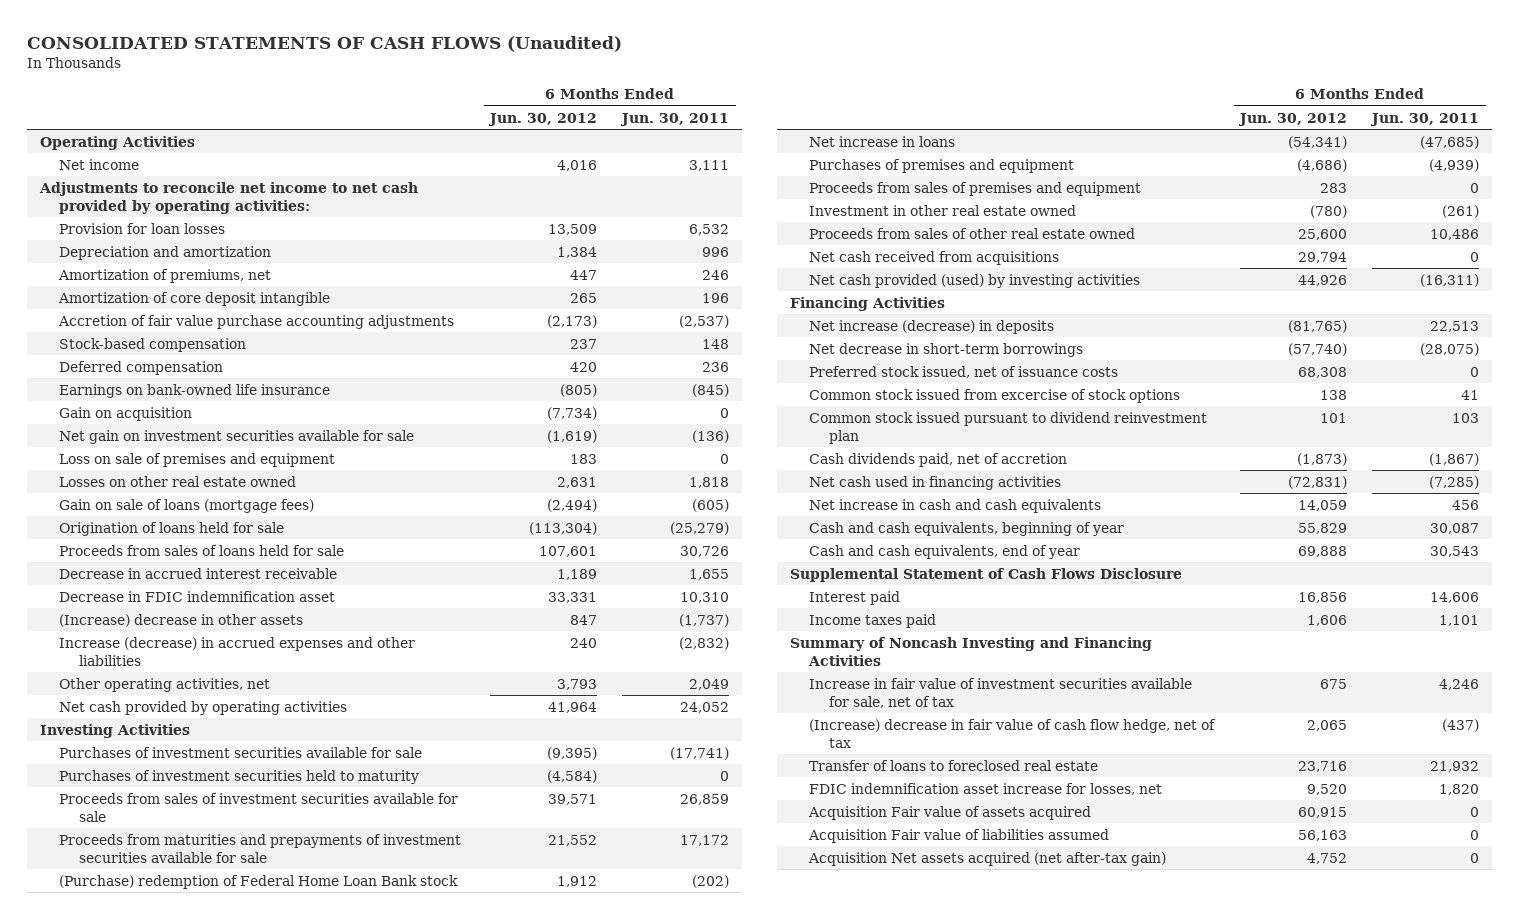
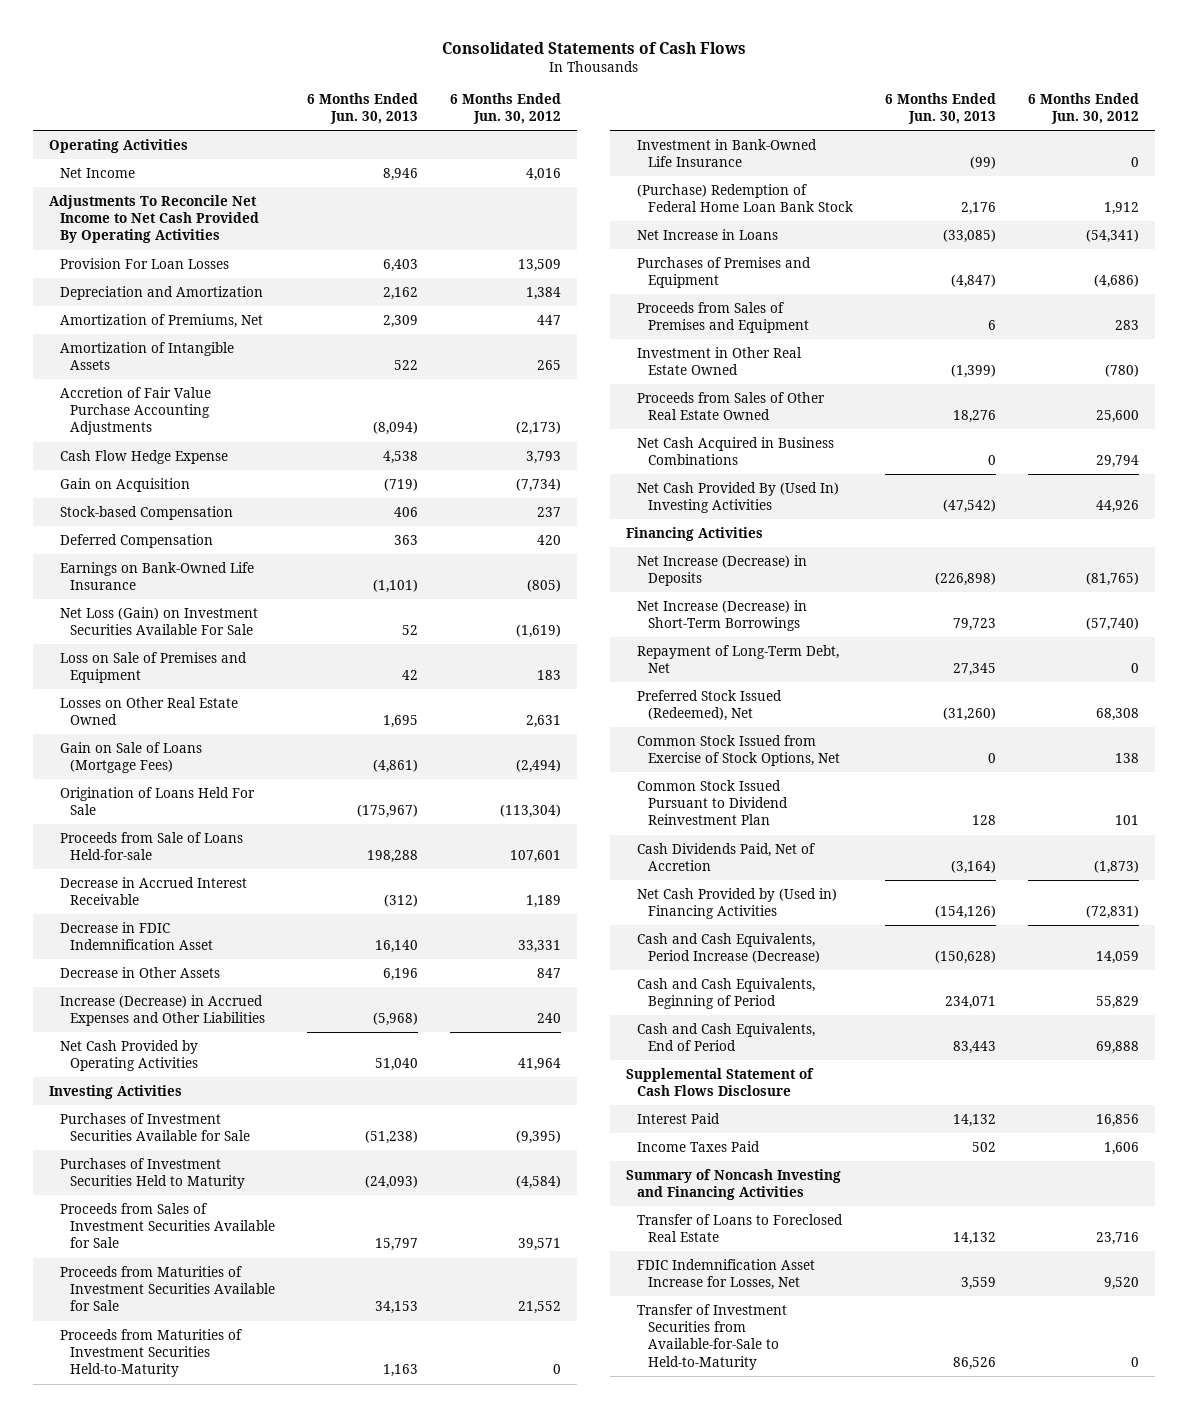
- CONSOLIDATED STATEMENTS OF CASH FLOWS (Unaudited)
+ Consolidated Statements of Cash Flows
- | 6 Months Ended Jun. 30, 2012 | 6 Months Ended Jun. 30, 2011
+ | 6 Months Ended Jun. 30, 2013 | 6 Months Ended Jun. 30, 2012
- Net income | 4,016 | 3,111
- Adjustments to reconcile net income to net cash provided by operating activities:
- Provision for loan losses | 13,509 | 6,532
- Depreciation and amortization | 1,384 | 996
- Amortization of premiums, net | 447 | 246
- Amortization of core deposit intangible | 265 | 196
- Accretion of fair value purchase accounting adjustments | (2,173) | (2,537)
- Stock-based compensation | 237 | 148
- Deferred compensation | 420 | 236
- Earnings on bank-owned life insurance | (805) | (845)
- Gain on acquisition | (7,734) | 0
- Net gain on investment securities available for sale | (1,619) | (136)
- Loss on sale of premises and equipment | 183 | 0
- Losses on other real estate owned | 2,631 | 1,818
- Gain on sale of loans (mortgage fees) | (2,494) | (605)
- Origination of loans held for sale | (113,304) | (25,279)
- Proceeds from sales of loans held for sale | 107,601 | 30,726
- Decrease in accrued interest receivable | 1,189 | 1,655
- Decrease in FDIC indemnification asset | 33,331 | 10,310
- (Increase) decrease in other assets | 847 | (1,737)
- Increase (decrease) in accrued expenses and other liabilities | 240 | (2,832)
- Other operating activities, net | 3,793 | 2,049
- Net cash provided by operating activities | 41,964 | 24,052
+ Net Income | 8,946 | 4,016
+ Adjustments To Reconcile Net Income to Net Cash Provided By Operating Activities
+ Provision For Loan Losses | 6,403 | 13,509
+ Depreciation and Amortization | 2,162 | 1,384
+ Amortization of Premiums, Net | 2,309 | 447
+ Amortization of Intangible Assets | 522 | 265
+ Accretion of Fair Value Purchase Accounting Adjustments | (8,094) | (2,173)
+ Cash Flow Hedge Expense | 4,538 | 3,793
+ Gain on Acquisition | (719) | (7,734)
+ Stock-based Compensation | 406 | 237
+ Deferred Compensation | 363 | 420
+ Earnings on Bank-Owned Life Insurance | (1,101) | (805)
+ Net Loss (Gain) on Investment Securities Available For Sale | 52 | (1,619)
+ Loss on Sale of Premises and Equipment | 42 | 183
+ Losses on Other Real Estate Owned | 1,695 | 2,631
+ Gain on Sale of Loans (Mortgage Fees) | (4,861) | (2,494)
+ Origination of Loans Held For Sale | (175,967) | (113,304)
+ Proceeds from Sale of Loans Held-for-sale | 198,288 | 107,601
+ Decrease in Accrued Interest Receivable | (312) | 1,189
+ Decrease in FDIC Indemnification Asset | 16,140 | 33,331
+ Decrease in Other Assets | 6,196 | 847
+ Increase (Decrease) in Accrued Expenses and Other Liabilities | (5,968) | 240
+ Net Cash Provided by Operating Activities | 51,040 | 41,964
- Purchases of investment securities available for sale | (9,395) | (17,741)
- Purchases of investment securities held to maturity | (4,584) | 0
- Proceeds from sales of investment securities available for sale | 39,571 | 26,859
- Proceeds from maturities and prepayments of investment securities available for sale | 21,552 | 17,172
- (Purchase) redemption of Federal Home Loan Bank stock | 1,912 | (202)
- Net increase in loans | (54,341) | (47,685)
- Purchases of premises and equipment | (4,686) | (4,939)
- Proceeds from sales of premises and equipment | 283 | 0
- Investment in other real estate owned | (780) | (261)
- Proceeds from sales of other real estate owned | 25,600 | 10,486
- Net cash received from acquisitions | 29,794 | 0
- Net cash provided (used) by investing activities | 44,926 | (16,311)
+ Purchases of Investment Securities Available for Sale | (51,238) | (9,395)
+ Purchases of Investment Securities Held to Maturity | (24,093) | (4,584)
+ Proceeds from Sales of Investment Securities Available for Sale | 15,797 | 39,571
+ Proceeds from Maturities of Investment Securities Available for Sale | 34,153 | 21,552
+ Proceeds from Maturities of Investment Securities Held-to-Maturity | 1,163 | 0
+ Investment in Bank-Owned Life Insurance | (99) | 0
+ (Purchase) Redemption of Federal Home Loan Bank Stock | 2,176 | 1,912
+ Net Increase in Loans | (33,085) | (54,341)
+ Purchases of Premises and Equipment | (4,847) | (4,686)
+ Proceeds from Sales of Premises and Equipment | 6 | 283
+ Investment in Other Real Estate Owned | (1,399) | (780)
+ Proceeds from Sales of Other Real Estate Owned | 18,276 | 25,600
+ Net Cash Acquired in Business Combinations | 0 | 29,794
+ Net Cash Provided By (Used In) Investing Activities | (47,542) | 44,926
- Net increase (decrease) in deposits | (81,765) | 22,513
- Net decrease in short-term borrowings | (57,740) | (28,075)
- Preferred stock issued, net of issuance costs | 68,308 | 0
- Common stock issued from excercise of stock options | 138 | 41
- Common stock issued pursuant to dividend reinvestment plan | 101 | 103
- Cash dividends paid, net of accretion | (1,873) | (1,867)
- Net cash used in financing activities | (72,831) | (7,285)
- Net increase in cash and cash equivalents | 14,059 | 456
- Cash and cash equivalents, beginning of year | 55,829 | 30,087
- Cash and cash equivalents, end of year | 69,888 | 30,543
+ Net Increase (Decrease) in Deposits | (226,898) | (81,765)
+ Net Increase (Decrease) in Short-Term Borrowings | 79,723 | (57,740)
+ Repayment of Long-Term Debt, Net | 27,345 | 0
+ Preferred Stock Issued (Redeemed), Net | (31,260) | 68,308
+ Common Stock Issued from Exercise of Stock Options, Net | 0 | 138
+ Common Stock Issued Pursuant to Dividend Reinvestment Plan | 128 | 101
+ Cash Dividends Paid, Net of Accretion | (3,164) | (1,873)
+ Net Cash Provided by (Used in) Financing Activities | (154,126) | (72,831)
+ Cash and Cash Equivalents, Period Increase (Decrease) | (150,628) | 14,059
+ Cash and Cash Equivalents, Beginning of Period | 234,071 | 55,829
+ Cash and Cash Equivalents, End of Period | 83,443 | 69,888
- Interest paid | 16,856 | 14,606
- Income taxes paid | 1,606 | 1,101
+ Interest Paid | 14,132 | 16,856
+ Income Taxes Paid | 502 | 1,606
- Increase in fair value of investment securities available for sale, net of tax | 675 | 4,246
- (Increase) decrease in fair value of cash flow hedge, net of tax | 2,065 | (437)
- Transfer of loans to foreclosed real estate | 23,716 | 21,932
- FDIC indemnification asset increase for losses, net | 9,520 | 1,820
- Acquisition Fair value of assets acquired | 60,915 | 0
- Acquisition Fair value of liabilities assumed | 56,163 | 0
- Acquisition Net assets acquired (net after-tax gain) | 4,752 | 0
+ Transfer of Loans to Foreclosed Real Estate | 14,132 | 23,716
+ FDIC Indemnification Asset Increase for Losses, Net | 3,559 | 9,520
+ Transfer of Investment Securities from Available-for-Sale to Held-to-Maturity | 86,526 | 0

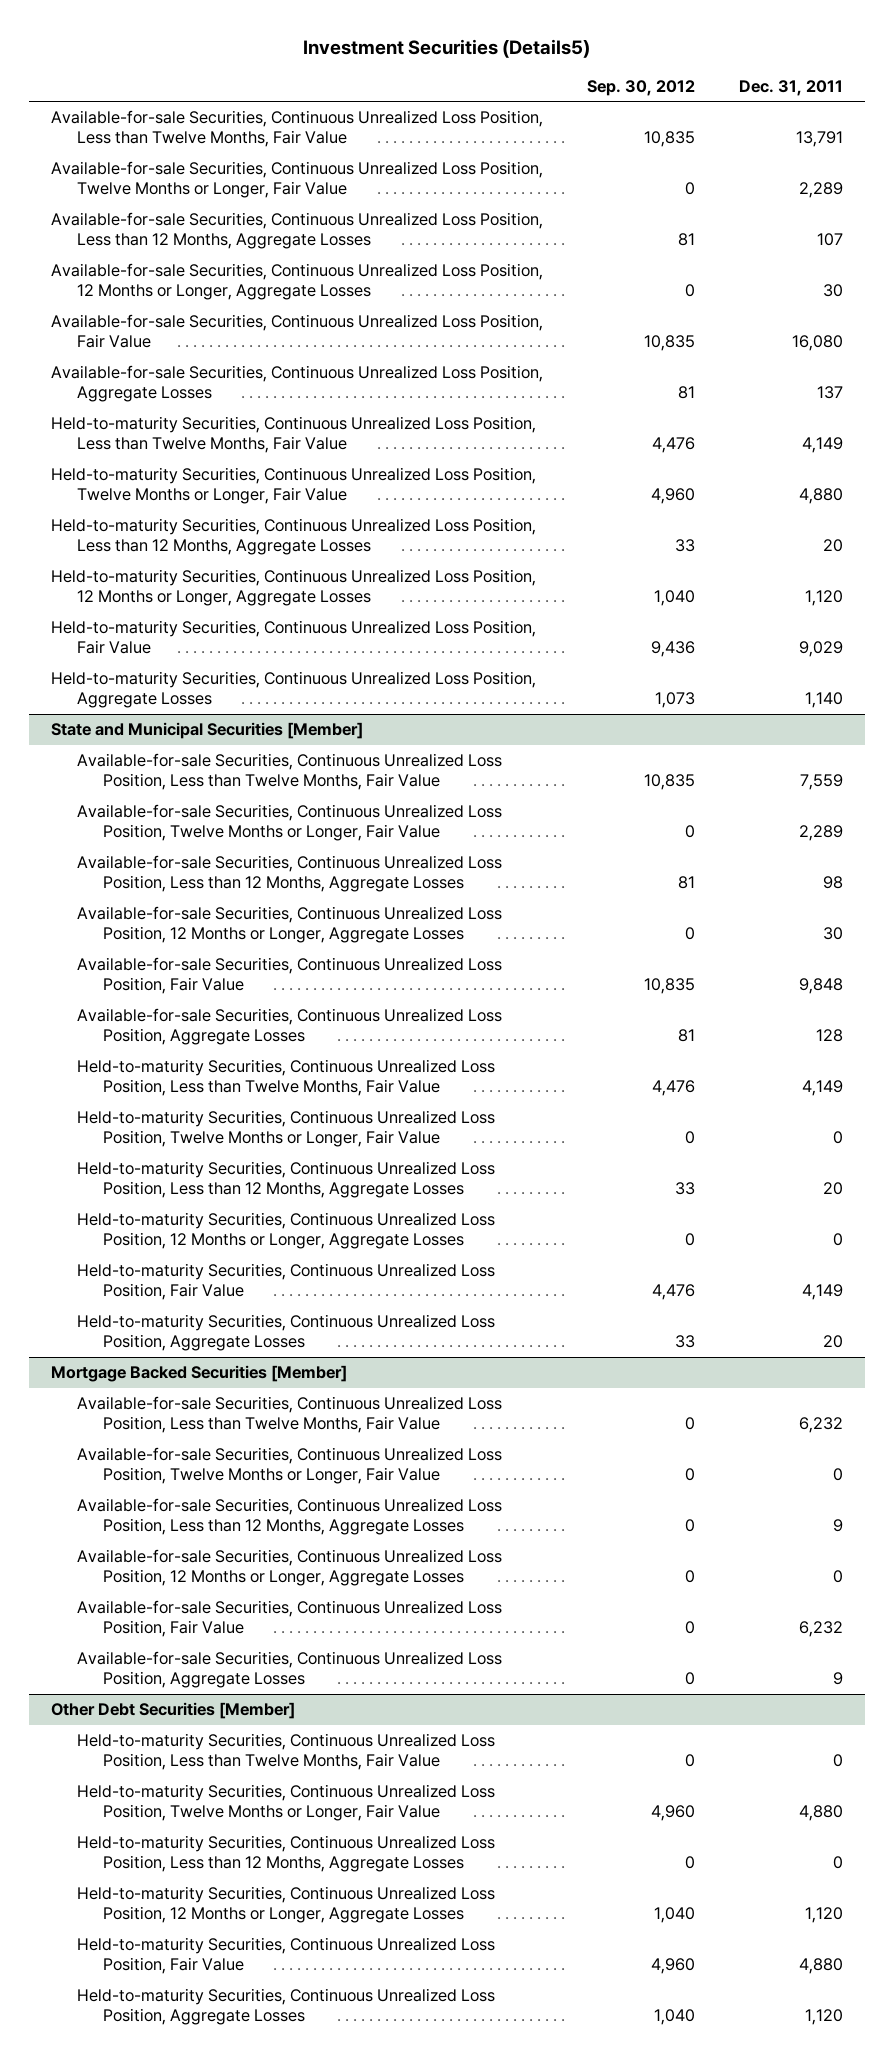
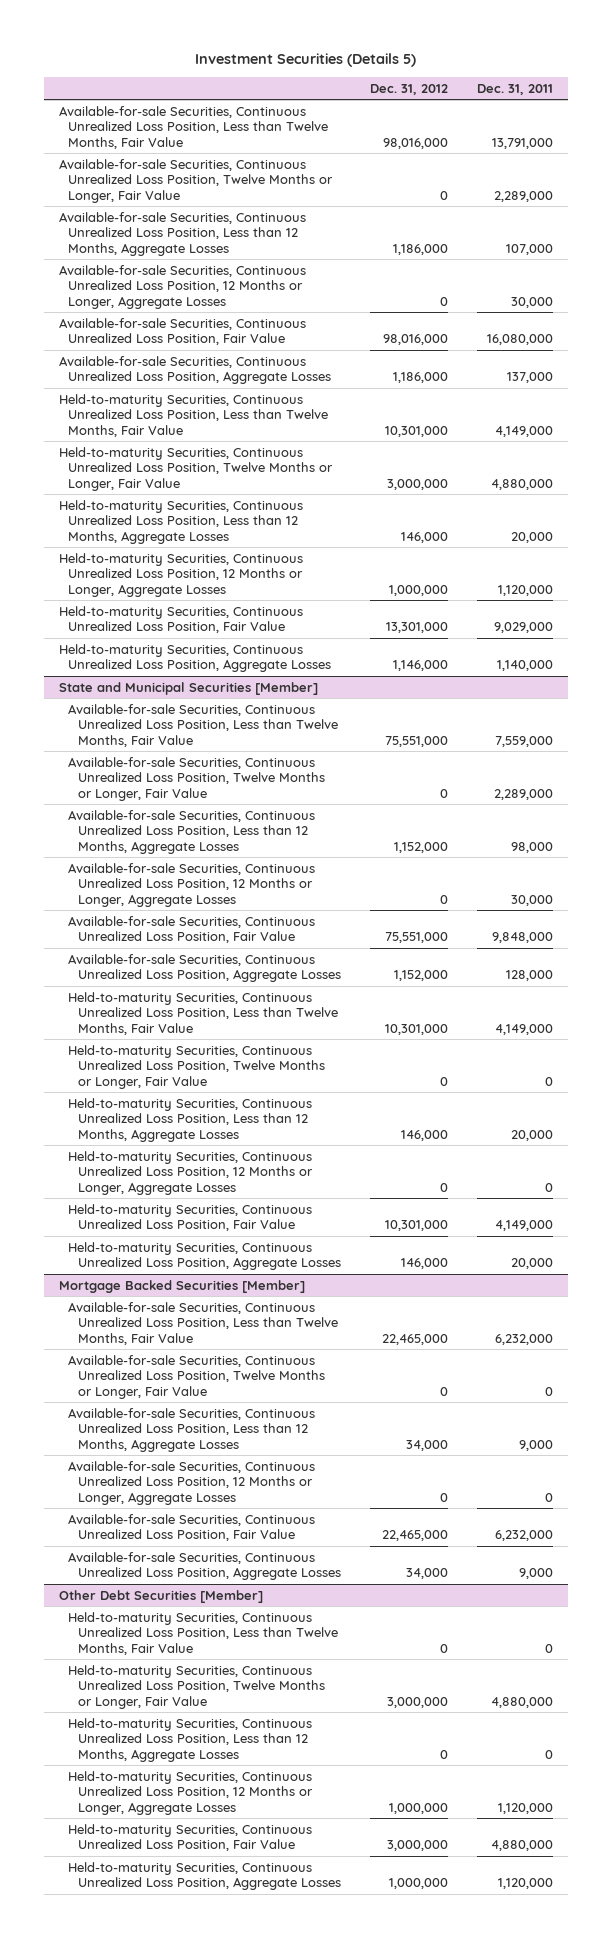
- Investment Securities (Details5)
+ Investment Securities (Details 5)
- | Sep. 30, 2012 | Dec. 31, 2011
+ | Dec. 31, 2012 | Dec. 31, 2011
- Available-for-sale Securities, Continuous Unrealized Loss Position, Less than Twelve Months, Fair Value | 10,835 | 13,791
- Available-for-sale Securities, Continuous Unrealized Loss Position, Twelve Months or Longer, Fair Value | 0 | 2,289
- Available-for-sale Securities, Continuous Unrealized Loss Position, Less than 12 Months, Aggregate Losses | 81 | 107
- Available-for-sale Securities, Continuous Unrealized Loss Position, 12 Months or Longer, Aggregate Losses | 0 | 30
- Available-for-sale Securities, Continuous Unrealized Loss Position, Fair Value | 10,835 | 16,080
- Available-for-sale Securities, Continuous Unrealized Loss Position, Aggregate Losses | 81 | 137
- Held-to-maturity Securities, Continuous Unrealized Loss Position, Less than Twelve Months, Fair Value | 4,476 | 4,149
- Held-to-maturity Securities, Continuous Unrealized Loss Position, Twelve Months or Longer, Fair Value | 4,960 | 4,880
- Held-to-maturity Securities, Continuous Unrealized Loss Position, Less than 12 Months, Aggregate Losses | 33 | 20
- Held-to-maturity Securities, Continuous Unrealized Loss Position, 12 Months or Longer, Aggregate Losses | 1,040 | 1,120
- Held-to-maturity Securities, Continuous Unrealized Loss Position, Fair Value | 9,436 | 9,029
- Held-to-maturity Securities, Continuous Unrealized Loss Position, Aggregate Losses | 1,073 | 1,140
+ Available-for-sale Securities, Continuous Unrealized Loss Position, Less than Twelve Months, Fair Value | 98,016,000 | 13,791,000
+ Available-for-sale Securities, Continuous Unrealized Loss Position, Twelve Months or Longer, Fair Value | 0 | 2,289,000
+ Available-for-sale Securities, Continuous Unrealized Loss Position, Less than 12 Months, Aggregate Losses | 1,186,000 | 107,000
+ Available-for-sale Securities, Continuous Unrealized Loss Position, 12 Months or Longer, Aggregate Losses | 0 | 30,000
+ Available-for-sale Securities, Continuous Unrealized Loss Position, Fair Value | 98,016,000 | 16,080,000
+ Available-for-sale Securities, Continuous Unrealized Loss Position, Aggregate Losses | 1,186,000 | 137,000
+ Held-to-maturity Securities, Continuous Unrealized Loss Position, Less than Twelve Months, Fair Value | 10,301,000 | 4,149,000
+ Held-to-maturity Securities, Continuous Unrealized Loss Position, Twelve Months or Longer, Fair Value | 3,000,000 | 4,880,000
+ Held-to-maturity Securities, Continuous Unrealized Loss Position, Less than 12 Months, Aggregate Losses | 146,000 | 20,000
+ Held-to-maturity Securities, Continuous Unrealized Loss Position, 12 Months or Longer, Aggregate Losses | 1,000,000 | 1,120,000
+ Held-to-maturity Securities, Continuous Unrealized Loss Position, Fair Value | 13,301,000 | 9,029,000
+ Held-to-maturity Securities, Continuous Unrealized Loss Position, Aggregate Losses | 1,146,000 | 1,140,000
@ State and Municipal Securities [Member]
- Available-for-sale Securities, Continuous Unrealized Loss Position, Less than Twelve Months, Fair Value | 10,835 | 7,559
- Available-for-sale Securities, Continuous Unrealized Loss Position, Twelve Months or Longer, Fair Value | 0 | 2,289
- Available-for-sale Securities, Continuous Unrealized Loss Position, Less than 12 Months, Aggregate Losses | 81 | 98
- Available-for-sale Securities, Continuous Unrealized Loss Position, 12 Months or Longer, Aggregate Losses | 0 | 30
- Available-for-sale Securities, Continuous Unrealized Loss Position, Fair Value | 10,835 | 9,848
- Available-for-sale Securities, Continuous Unrealized Loss Position, Aggregate Losses | 81 | 128
- Held-to-maturity Securities, Continuous Unrealized Loss Position, Less than Twelve Months, Fair Value | 4,476 | 4,149
+ Available-for-sale Securities, Continuous Unrealized Loss Position, Less than Twelve Months, Fair Value | 75,551,000 | 7,559,000
+ Available-for-sale Securities, Continuous Unrealized Loss Position, Twelve Months or Longer, Fair Value | 0 | 2,289,000
+ Available-for-sale Securities, Continuous Unrealized Loss Position, Less than 12 Months, Aggregate Losses | 1,152,000 | 98,000
+ Available-for-sale Securities, Continuous Unrealized Loss Position, 12 Months or Longer, Aggregate Losses | 0 | 30,000
+ Available-for-sale Securities, Continuous Unrealized Loss Position, Fair Value | 75,551,000 | 9,848,000
+ Available-for-sale Securities, Continuous Unrealized Loss Position, Aggregate Losses | 1,152,000 | 128,000
+ Held-to-maturity Securities, Continuous Unrealized Loss Position, Less than Twelve Months, Fair Value | 10,301,000 | 4,149,000
- Held-to-maturity Securities, Continuous Unrealized Loss Position, Less than 12 Months, Aggregate Losses | 33 | 20
+ Held-to-maturity Securities, Continuous Unrealized Loss Position, Less than 12 Months, Aggregate Losses | 146,000 | 20,000
- Held-to-maturity Securities, Continuous Unrealized Loss Position, Fair Value | 4,476 | 4,149
- Held-to-maturity Securities, Continuous Unrealized Loss Position, Aggregate Losses | 33 | 20
+ Held-to-maturity Securities, Continuous Unrealized Loss Position, Fair Value | 10,301,000 | 4,149,000
+ Held-to-maturity Securities, Continuous Unrealized Loss Position, Aggregate Losses | 146,000 | 20,000
@ Mortgage Backed Securities [Member]
- Available-for-sale Securities, Continuous Unrealized Loss Position, Less than Twelve Months, Fair Value | 0 | 6,232
+ Available-for-sale Securities, Continuous Unrealized Loss Position, Less than Twelve Months, Fair Value | 22,465,000 | 6,232,000
- Available-for-sale Securities, Continuous Unrealized Loss Position, Less than 12 Months, Aggregate Losses | 0 | 9
+ Available-for-sale Securities, Continuous Unrealized Loss Position, Less than 12 Months, Aggregate Losses | 34,000 | 9,000
- Available-for-sale Securities, Continuous Unrealized Loss Position, Fair Value | 0 | 6,232
- Available-for-sale Securities, Continuous Unrealized Loss Position, Aggregate Losses | 0 | 9
+ Available-for-sale Securities, Continuous Unrealized Loss Position, Fair Value | 22,465,000 | 6,232,000
+ Available-for-sale Securities, Continuous Unrealized Loss Position, Aggregate Losses | 34,000 | 9,000
@ Other Debt Securities [Member]
- Held-to-maturity Securities, Continuous Unrealized Loss Position, Twelve Months or Longer, Fair Value | 4,960 | 4,880
+ Held-to-maturity Securities, Continuous Unrealized Loss Position, Twelve Months or Longer, Fair Value | 3,000,000 | 4,880,000
- Held-to-maturity Securities, Continuous Unrealized Loss Position, 12 Months or Longer, Aggregate Losses | 1,040 | 1,120
- Held-to-maturity Securities, Continuous Unrealized Loss Position, Fair Value | 4,960 | 4,880
- Held-to-maturity Securities, Continuous Unrealized Loss Position, Aggregate Losses | 1,040 | 1,120
+ Held-to-maturity Securities, Continuous Unrealized Loss Position, 12 Months or Longer, Aggregate Losses | 1,000,000 | 1,120,000
+ Held-to-maturity Securities, Continuous Unrealized Loss Position, Fair Value | 3,000,000 | 4,880,000
+ Held-to-maturity Securities, Continuous Unrealized Loss Position, Aggregate Losses | 1,000,000 | 1,120,000

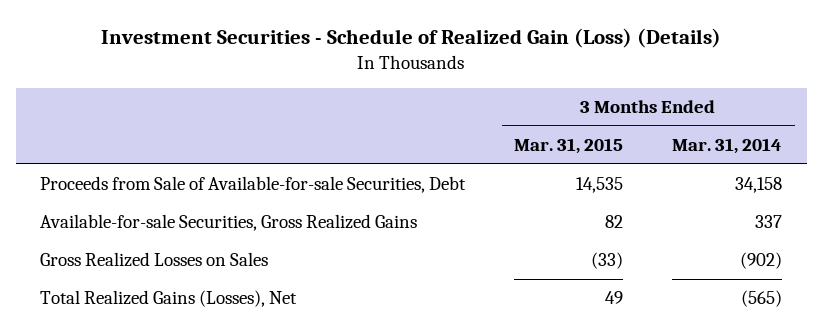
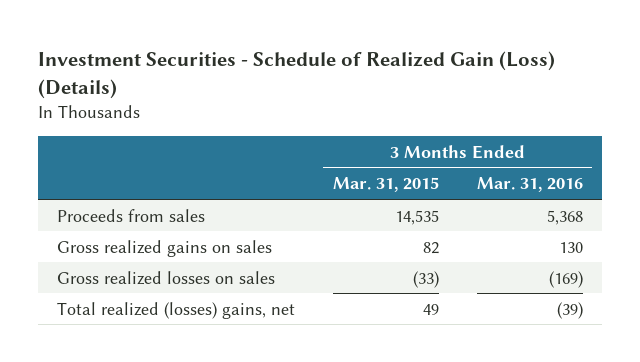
- | 3 Months Ended Mar. 31, 2015 | 3 Months Ended Mar. 31, 2014
+ | 3 Months Ended Mar. 31, 2015 | 3 Months Ended Mar. 31, 2016
- Proceeds from Sale of Available-for-sale Securities, Debt | 14,535 | 34,158
- Available-for-sale Securities, Gross Realized Gains | 82 | 337
- Gross Realized Losses on Sales | (33) | (902)
- Total Realized Gains (Losses), Net | 49 | (565)
+ Proceeds from sales | 14,535 | 5,368
+ Gross realized gains on sales | 82 | 130
+ Gross realized losses on sales | (33) | (169)
+ Total realized (losses) gains, net | 49 | (39)

